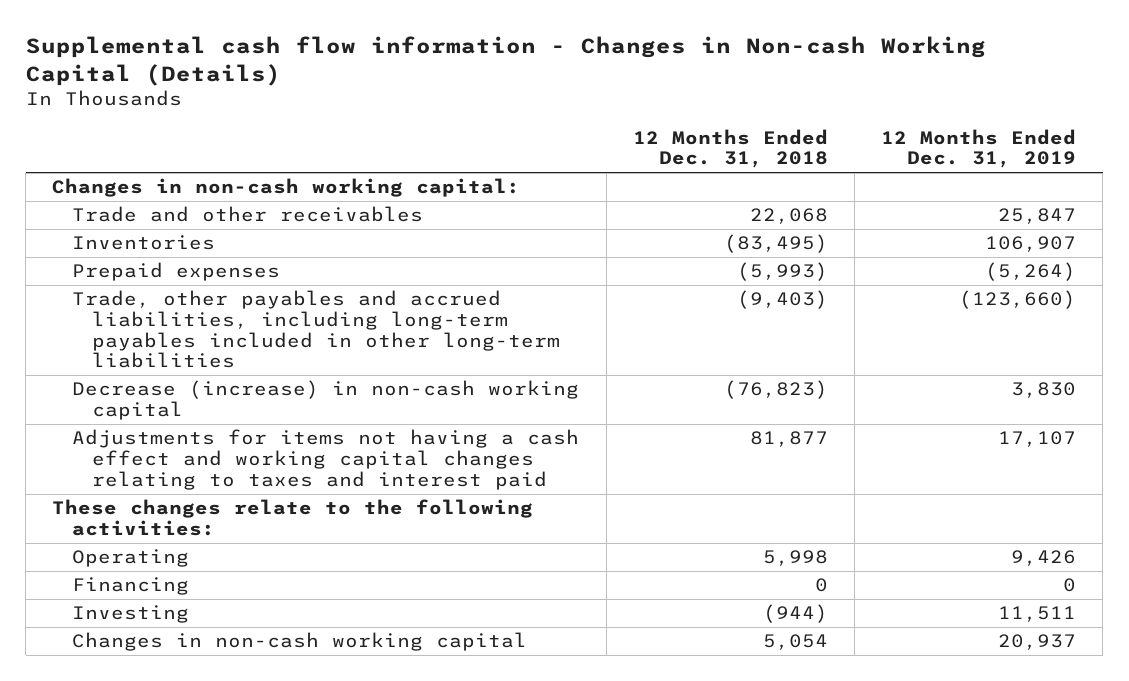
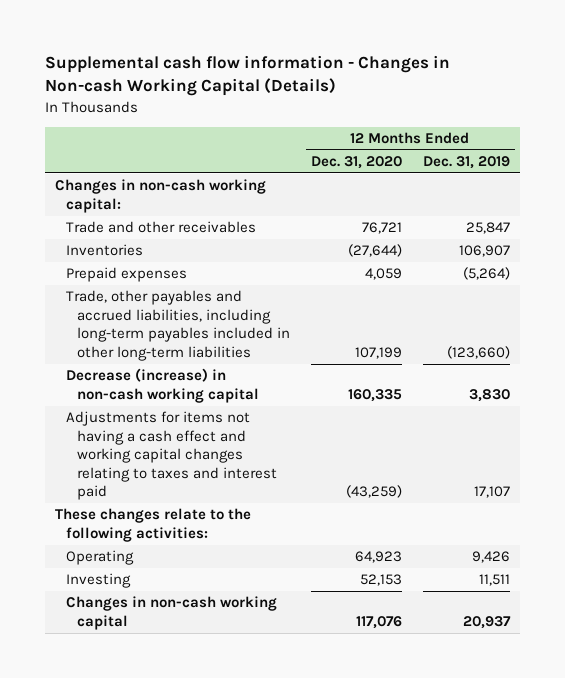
- | 12 Months Ended Dec. 31, 2018 | 12 Months Ended Dec. 31, 2019
+ | 12 Months Ended Dec. 31, 2020 | 12 Months Ended Dec. 31, 2019
- Financing | 0 | 0

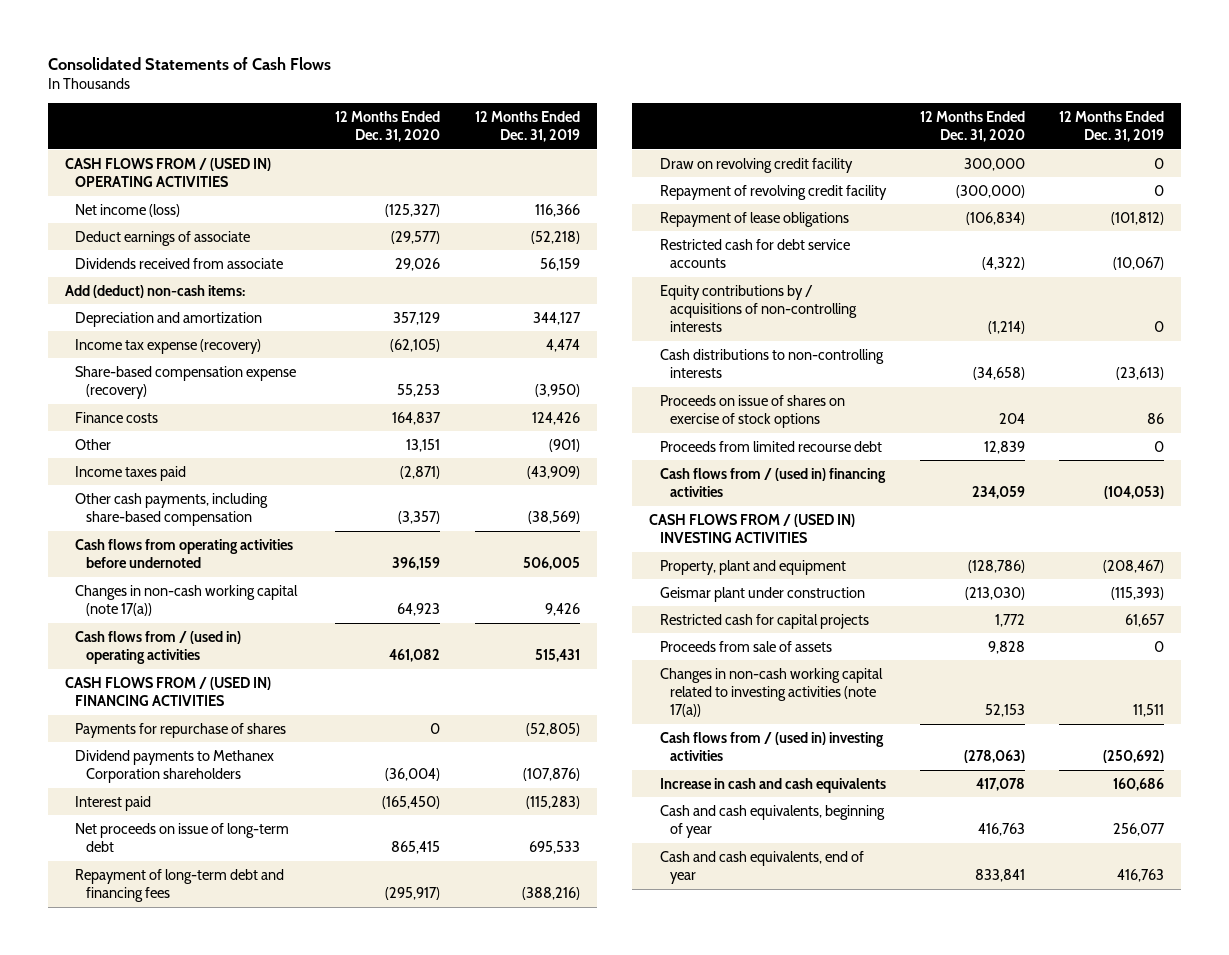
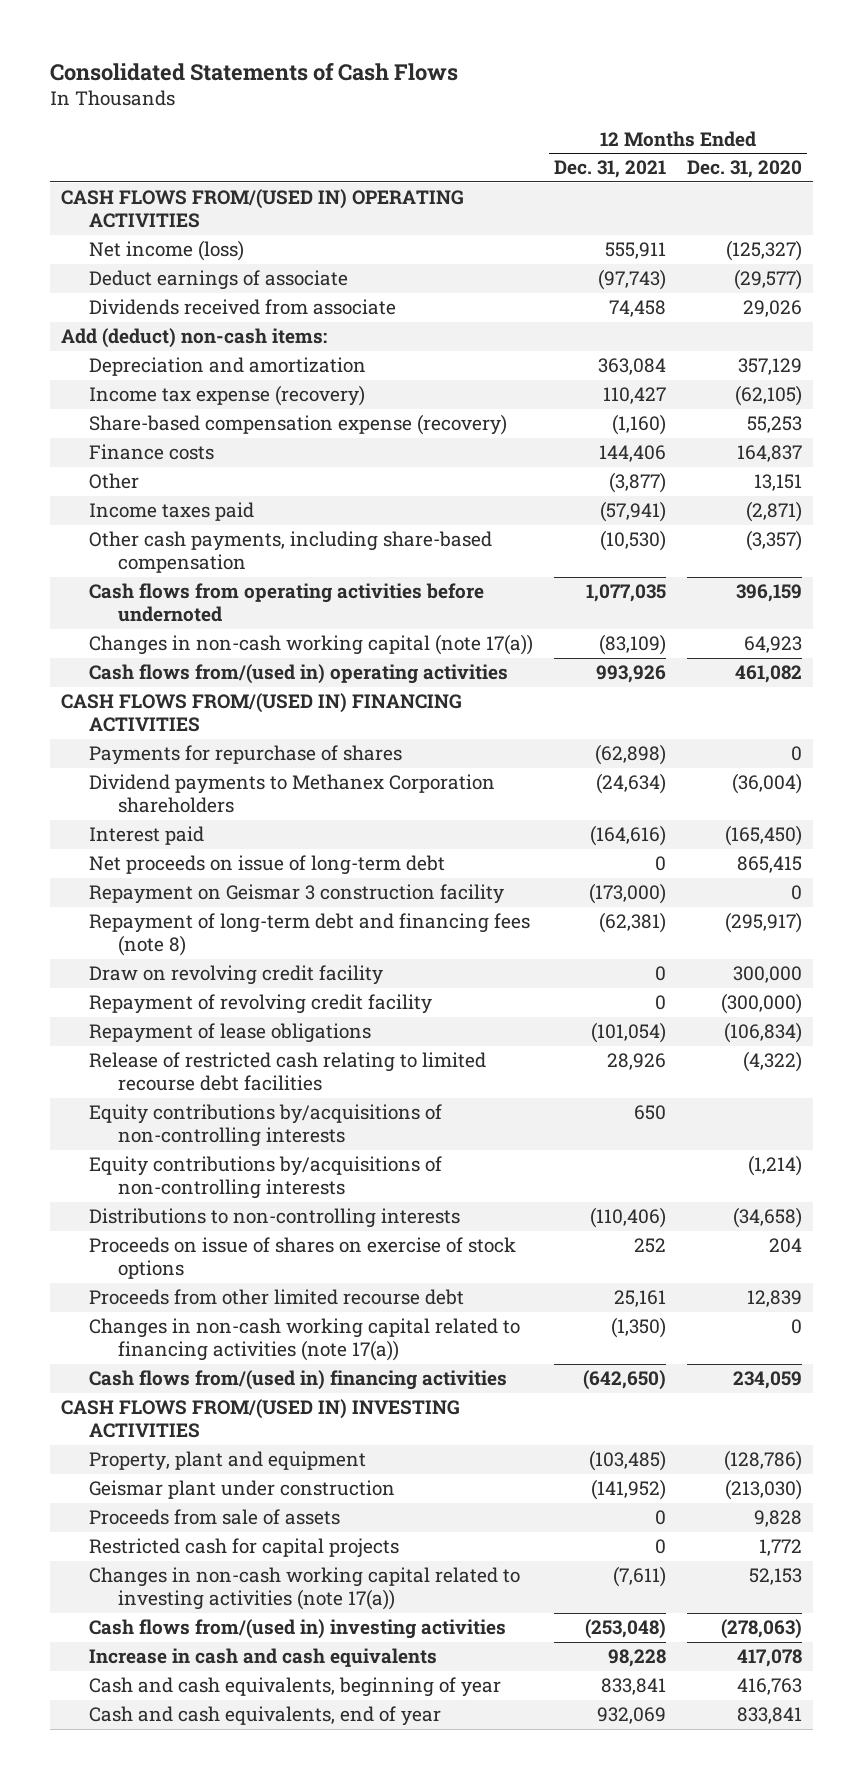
- | 12 Months Ended Dec. 31, 2020 | 12 Months Ended Dec. 31, 2019
+ | 12 Months Ended Dec. 31, 2021 | 12 Months Ended Dec. 31, 2020
- CASH FLOWS FROM / (USED IN) OPERATING ACTIVITIES
+ CASH FLOWS FROM/(USED IN) OPERATING ACTIVITIES
- Cash flows from / (used in) operating activities | 461,082 | 515,431
- CASH FLOWS FROM / (USED IN) FINANCING ACTIVITIES
+ Cash flows from/(used in) operating activities | 993,926 | 461,082
+ CASH FLOWS FROM/(USED IN) FINANCING ACTIVITIES
- Repayment of long-term debt and financing fees | (295,917) | (388,216)
+ Repayment on Geismar 3 construction facility | (173,000) | 0
+ Repayment of long-term debt and financing fees (note 8) | (62,381) | (295,917)
- Restricted cash for debt service accounts | (4,322) | (10,067)
- Equity contributions by / acquisitions of non-controlling interests | (1,214) | 0
- Cash distributions to non-controlling interests | (34,658) | (23,613)
+ Release of restricted cash relating to limited recourse debt facilities | 28,926 | (4,322)
+ Equity contributions by/acquisitions of non-controlling interests | 650 |
+ Equity contributions by/acquisitions of non-controlling interests | | (1,214)
+ Distributions to non-controlling interests | (110,406) | (34,658)
- Proceeds from limited recourse debt | 12,839 | 0
- Cash flows from / (used in) financing activities | 234,059 | (104,053)
- CASH FLOWS FROM / (USED IN) INVESTING ACTIVITIES
+ Proceeds from other limited recourse debt | 25,161 | 12,839
+ Changes in non-cash working capital related to financing activities (note 17(a)) | (1,350) | 0
+ Cash flows from/(used in) financing activities | (642,650) | 234,059
+ CASH FLOWS FROM/(USED IN) INVESTING ACTIVITIES
moved down: Restricted cash for capital projects | 0 | 1,772
- Cash flows from / (used in) investing activities | (278,063) | (250,692)
+ Cash flows from/(used in) investing activities | (253,048) | (278,063)

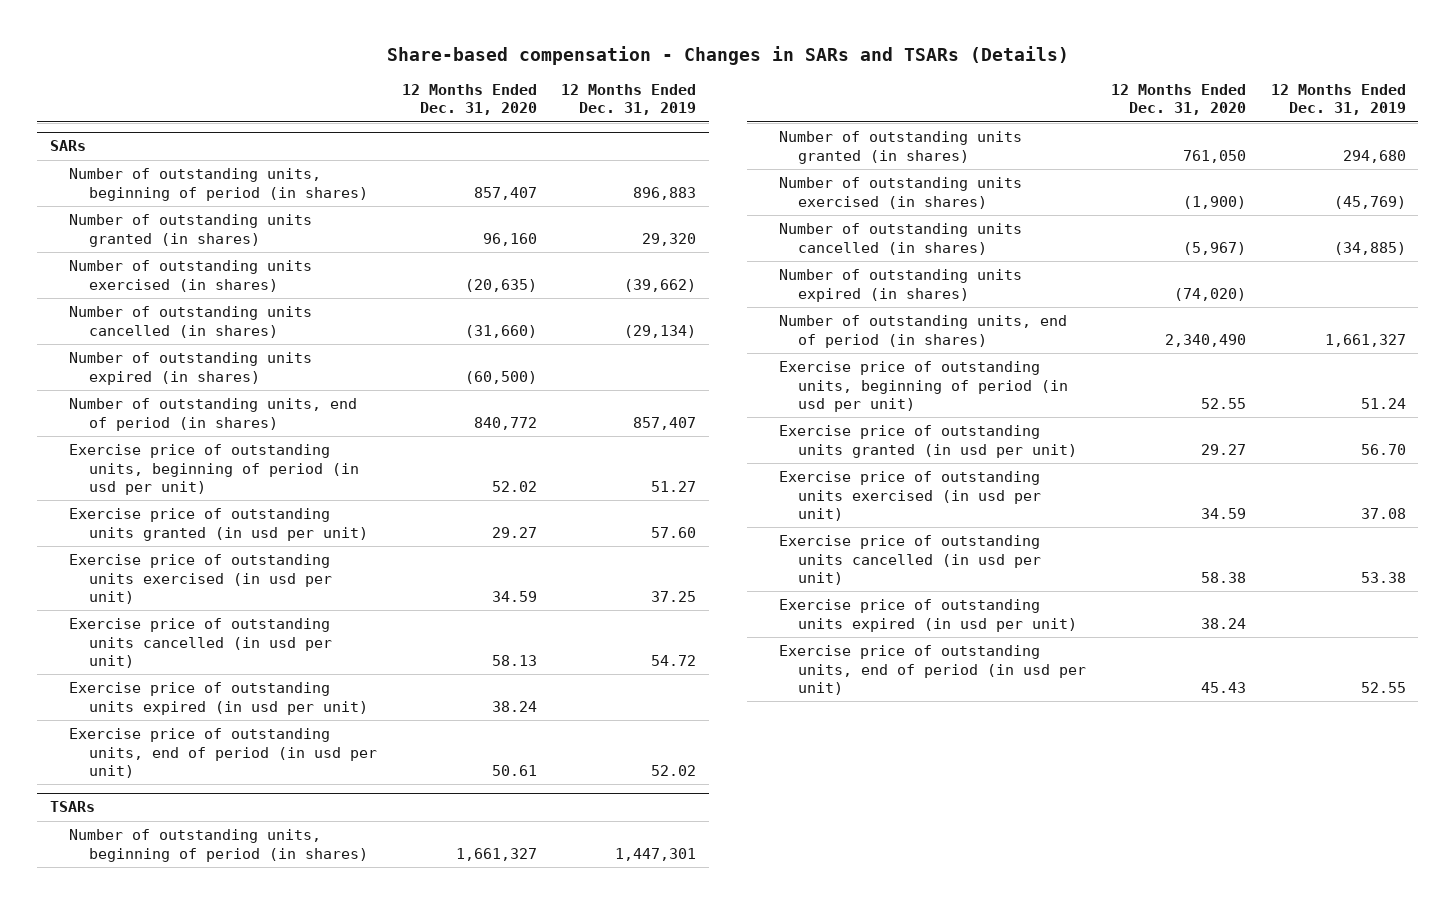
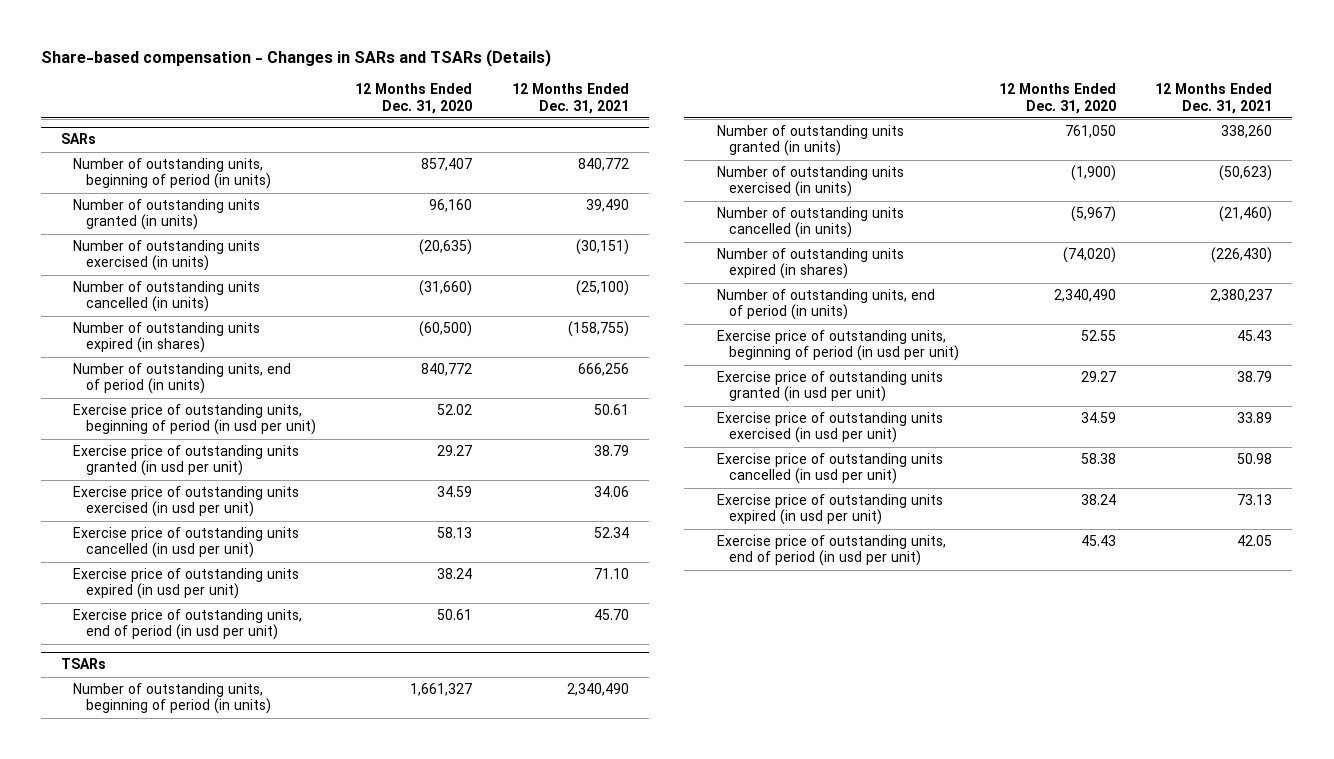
- | 12 Months Ended Dec. 31, 2020 | 12 Months Ended Dec. 31, 2019
+ | 12 Months Ended Dec. 31, 2020 | 12 Months Ended Dec. 31, 2021
@ SARs
- Number of outstanding units, beginning of period (in shares) | 857,407 | 896,883
- Number of outstanding units granted (in shares) | 96,160 | 29,320
- Number of outstanding units exercised (in shares) | (20,635) | (39,662)
- Number of outstanding units cancelled (in shares) | (31,660) | (29,134)
+ Number of outstanding units, beginning of period (in units) | 857,407 | 840,772
+ Number of outstanding units granted (in units) | 96,160 | 39,490
+ Number of outstanding units exercised (in units) | (20,635) | (30,151)
+ Number of outstanding units cancelled (in units) | (31,660) | (25,100)
- Number of outstanding units, end of period (in shares) | 840,772 | 857,407
+ Number of outstanding units, end of period (in units) | 840,772 | 666,256
@ TSARs
- Number of outstanding units, beginning of period (in shares) | 1,661,327 | 1,447,301
- Number of outstanding units granted (in shares) | 761,050 | 294,680
- Number of outstanding units exercised (in shares) | (1,900) | (45,769)
- Number of outstanding units cancelled (in shares) | (5,967) | (34,885)
+ Number of outstanding units, beginning of period (in units) | 1,661,327 | 2,340,490
+ Number of outstanding units granted (in units) | 761,050 | 338,260
+ Number of outstanding units exercised (in units) | (1,900) | (50,623)
+ Number of outstanding units cancelled (in units) | (5,967) | (21,460)
- Number of outstanding units, end of period (in shares) | 2,340,490 | 1,661,327
+ Number of outstanding units, end of period (in units) | 2,340,490 | 2,380,237

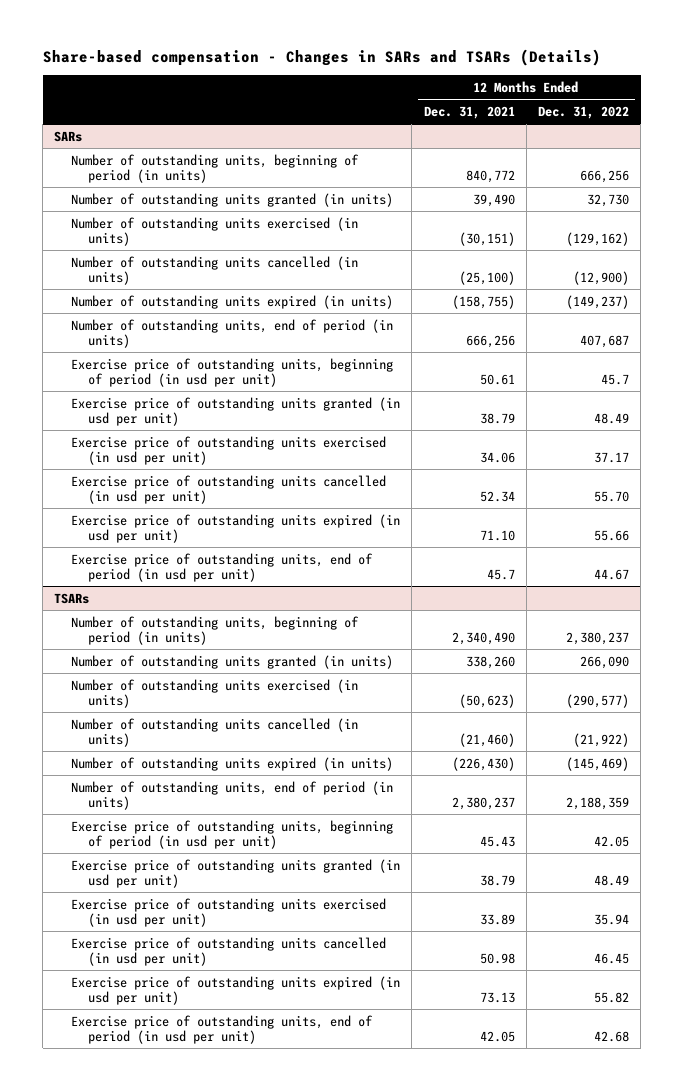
- | 12 Months Ended Dec. 31, 2020 | 12 Months Ended Dec. 31, 2021
+ | 12 Months Ended Dec. 31, 2021 | 12 Months Ended Dec. 31, 2022
@ SARs
- Number of outstanding units expired (in shares) | (60,500) | (158,755)
+ Number of outstanding units expired (in units) | (158,755) | (149,237)
- Exercise price of outstanding units, end of period (in usd per unit) | 50.61 | 45.70
+ Exercise price of outstanding units, end of period (in usd per unit) | 45.7 | 44.67
@ TSARs
- Number of outstanding units expired (in shares) | (74,020) | (226,430)
+ Number of outstanding units expired (in units) | (226,430) | (145,469)

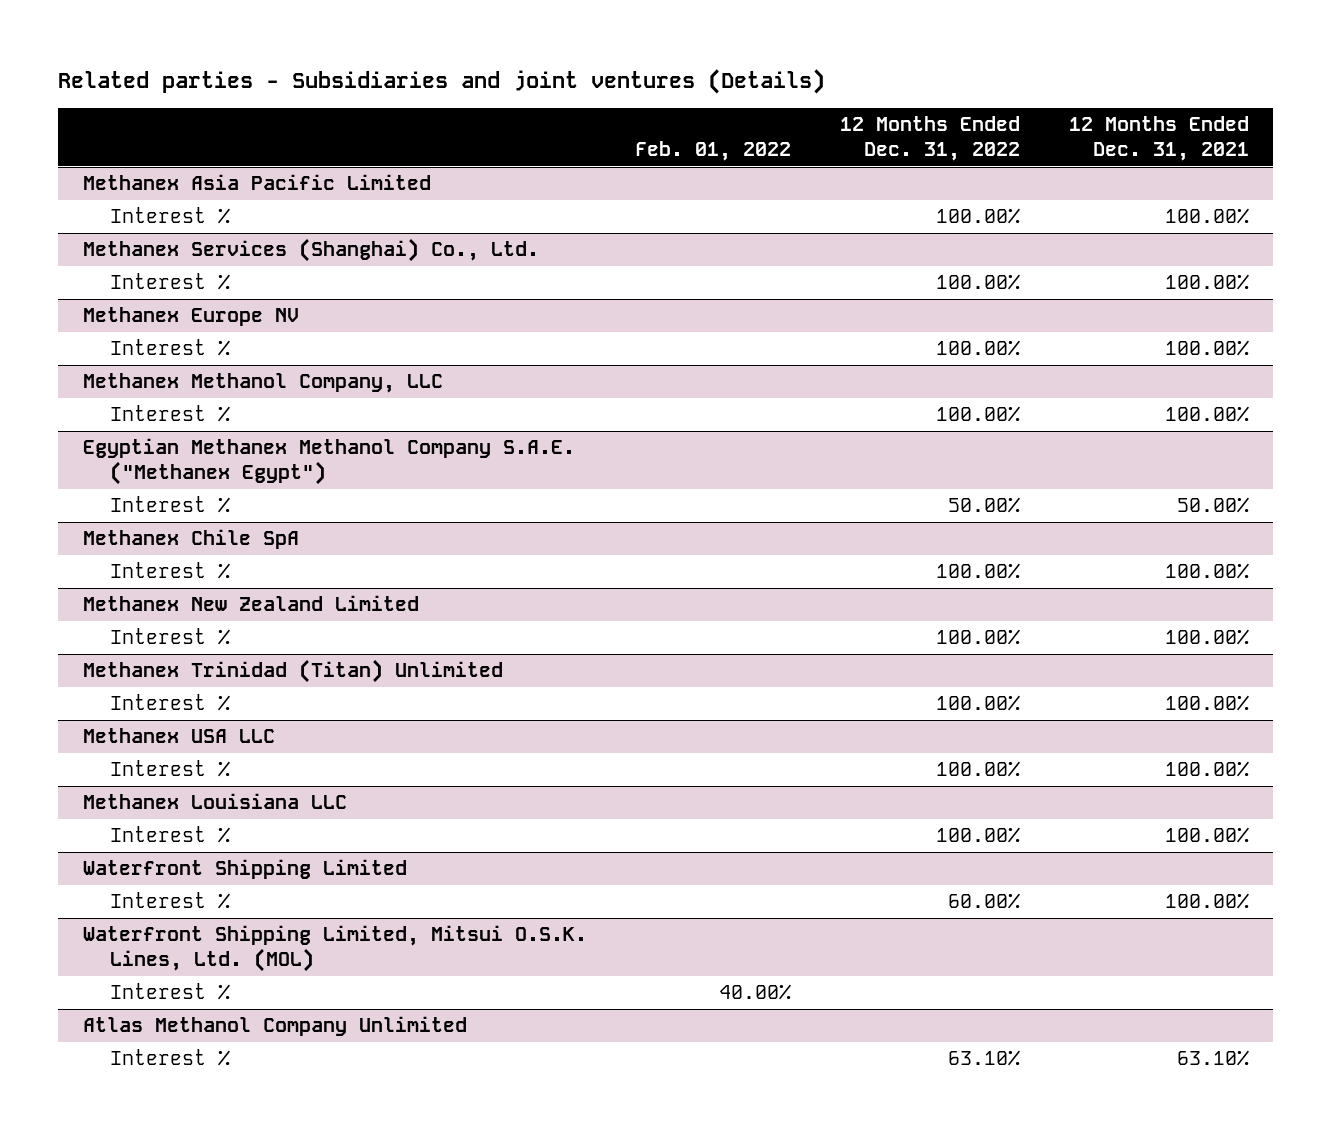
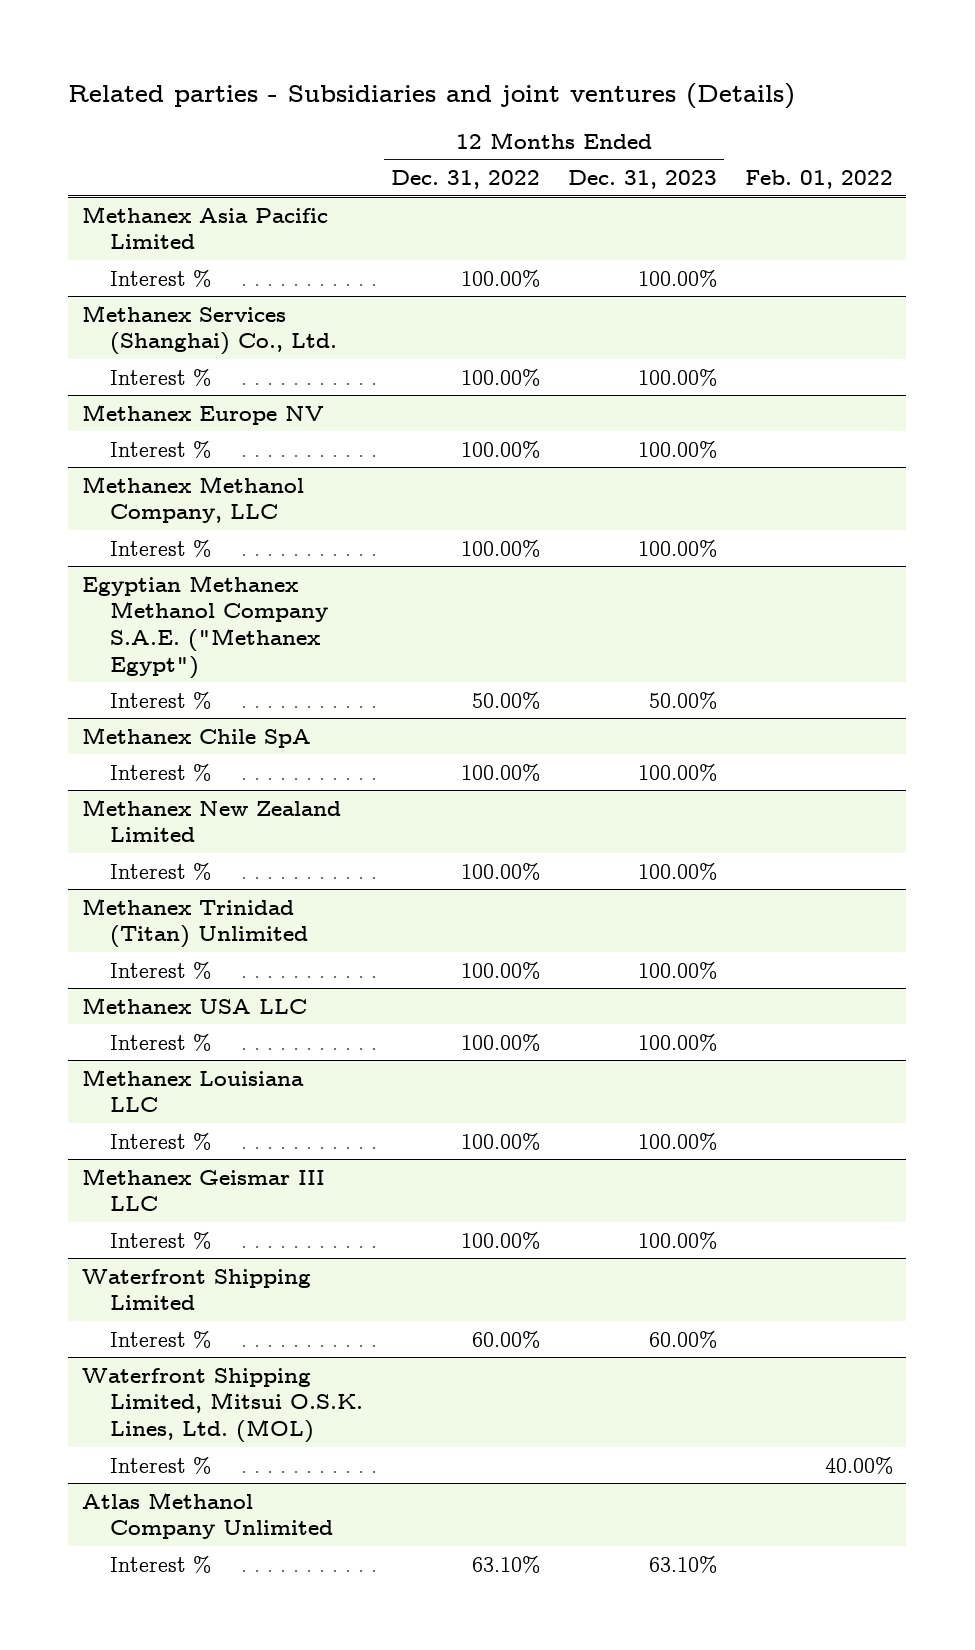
- | Feb. 01, 2022 | 12 Months Ended Dec. 31, 2022 | 12 Months Ended Dec. 31, 2021
+ | 12 Months Ended Dec. 31, 2022 | 12 Months Ended Dec. 31, 2023 | Feb. 01, 2022
+ Methanex Geismar III LLC
+ Interest % | 100.00% | 100.00% |

